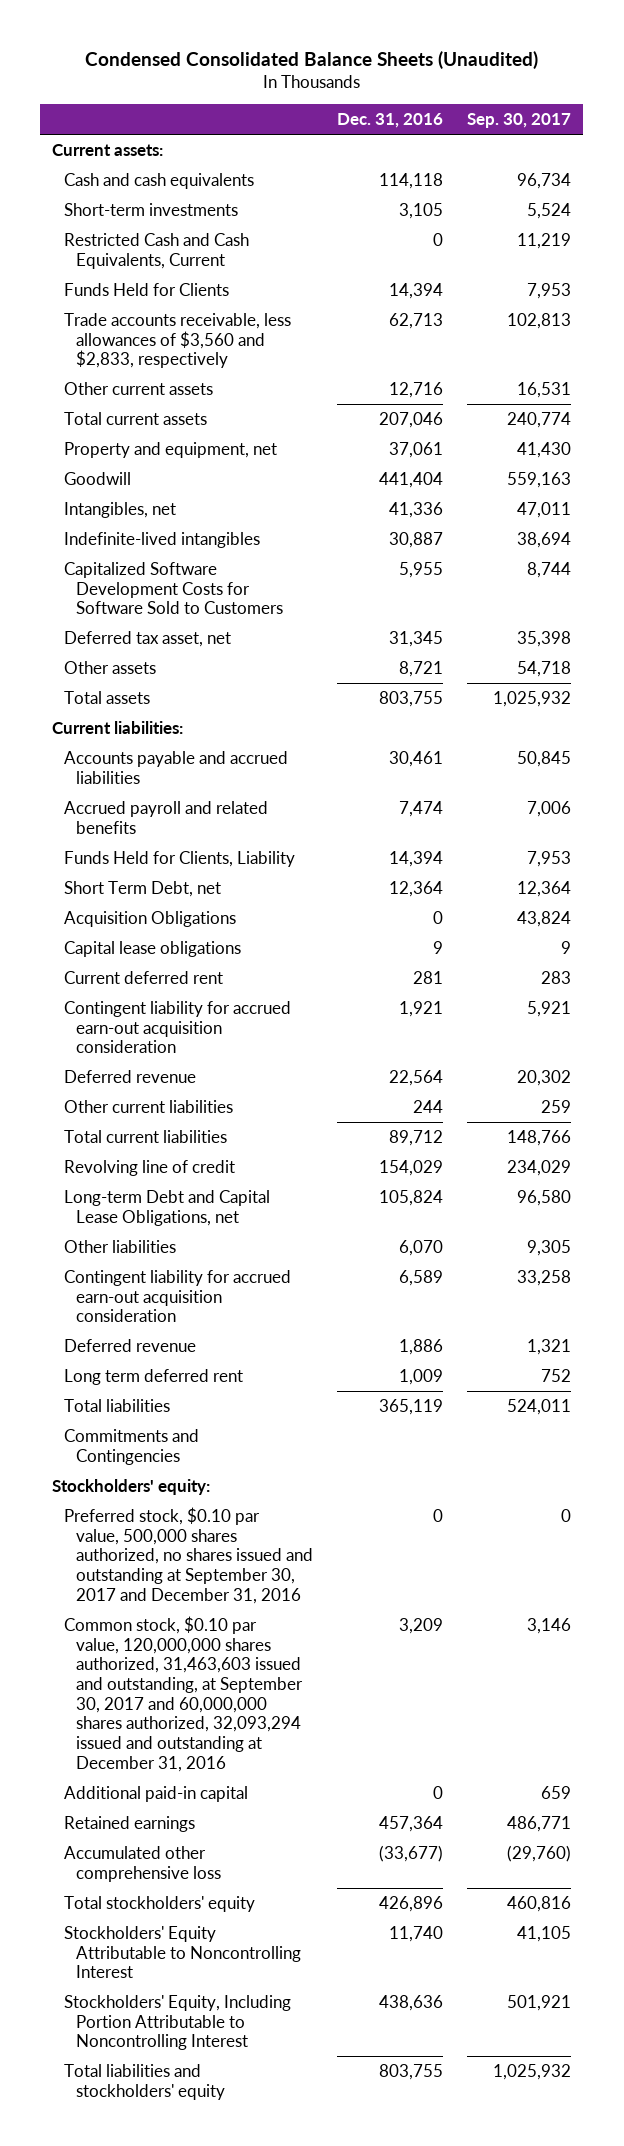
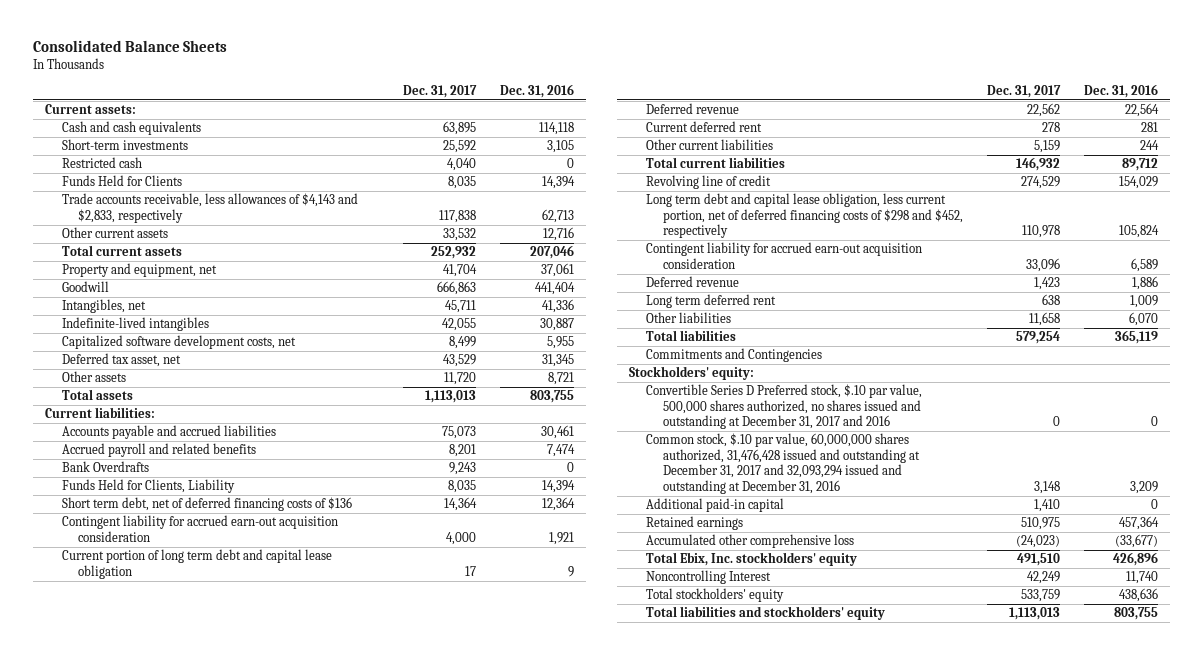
- Condensed Consolidated Balance Sheets (Unaudited)
+ Consolidated Balance Sheets
- | Dec. 31, 2016 | Sep. 30, 2017
+ | Dec. 31, 2017 | Dec. 31, 2016
- Restricted Cash and Cash Equivalents, Current | 0 | 11,219
+ Restricted cash | 4,040 | 0
- Trade accounts receivable, less allowances of $3,560 and $2,833, respectively | 62,713 | 102,813
+ Trade accounts receivable, less allowances of $4,143 and $2,833, respectively | 117,838 | 62,713
- Capitalized Software Development Costs for Software Sold to Customers | 5,955 | 8,744
+ Capitalized software development costs, net | 8,499 | 5,955
+ Bank Overdrafts | 9,243 | 0
- Short Term Debt, net | 12,364 | 12,364
- Acquisition Obligations | 0 | 43,824
- Capital lease obligations | 9 | 9
+ Short term debt, net of deferred financing costs of $136 | 14,364 | 12,364
+ Current portion of long term debt and capital lease obligation | 17 | 9
moved down: Current deferred rent | 278 | 281
- Long-term Debt and Capital Lease Obligations, net | 105,824 | 96,580
+ Long term debt and capital lease obligation, less current portion, net of deferred financing costs of $298 and $452, respectively | 110,978 | 105,824
moved down: Other liabilities | 11,658 | 6,070
- Preferred stock, $0.10 par value, 500,000 shares authorized, no shares issued and outstanding at September 30, 2017 and December 31, 2016 | 0 | 0
- Common stock, $0.10 par value, 120,000,000 shares authorized, 31,463,603 issued and outstanding, at September 30, 2017 and 60,000,000 shares authorized, 32,093,294 issued and outstanding at December 31, 2016 | 3,209 | 3,146
+ Convertible Series D Preferred stock, $.10 par value, 500,000 shares authorized, no shares issued and outstanding at December 31, 2017 and 2016 | 0 | 0
+ Common stock, $.10 par value, 60,000,000 shares authorized, 31,476,428 issued and outstanding at December 31, 2017 and 32,093,294 issued and outstanding at December 31, 2016 | 3,148 | 3,209
- Total stockholders' equity | 426,896 | 460,816
- Stockholders' Equity Attributable to Noncontrolling Interest | 11,740 | 41,105
- Stockholders' Equity, Including Portion Attributable to Noncontrolling Interest | 438,636 | 501,921
+ Total Ebix, Inc. stockholders' equity | 491,510 | 426,896
+ Noncontrolling Interest | 42,249 | 11,740
+ Total stockholders' equity | 533,759 | 438,636

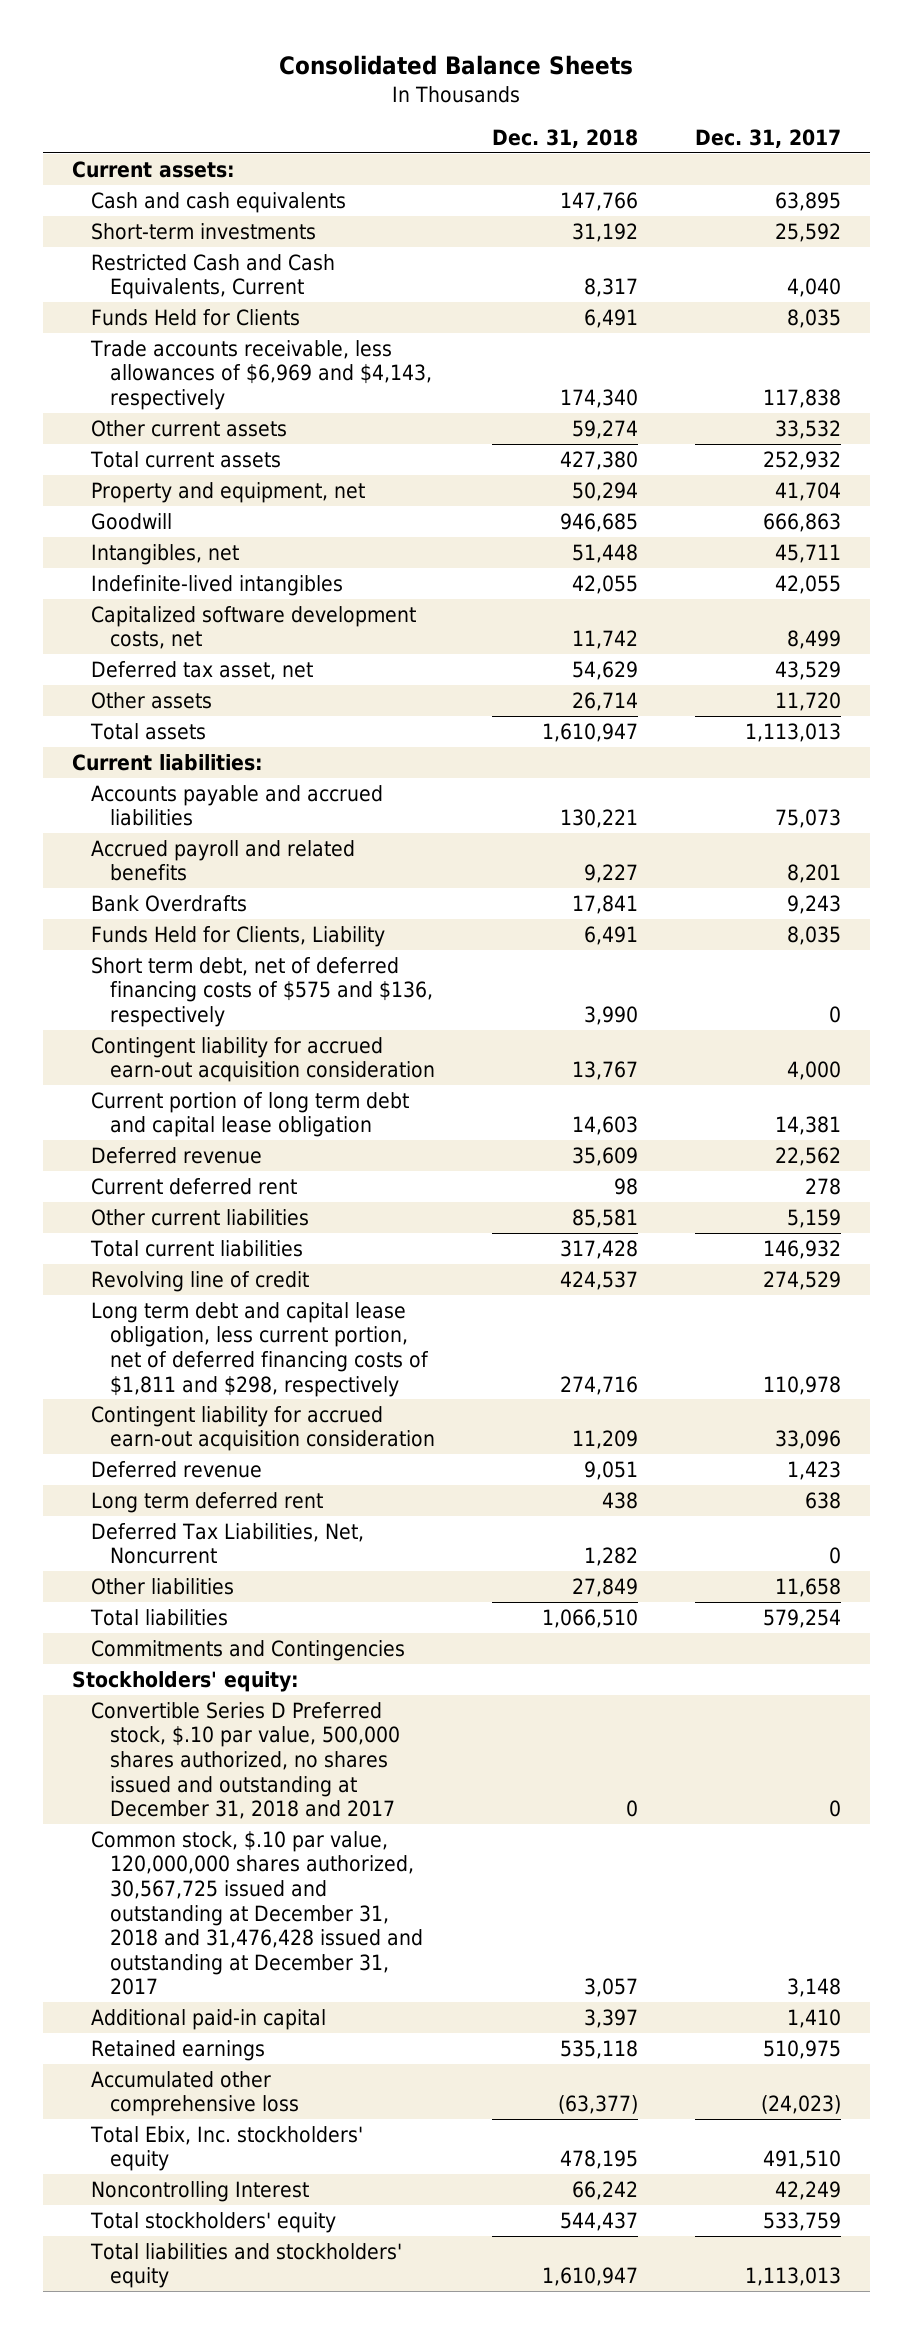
- | Dec. 31, 2017 | Dec. 31, 2016
+ | Dec. 31, 2018 | Dec. 31, 2017
- Restricted cash | 4,040 | 0
+ Restricted Cash and Cash Equivalents, Current | 8,317 | 4,040
- Trade accounts receivable, less allowances of $4,143 and $2,833, respectively | 117,838 | 62,713
+ Trade accounts receivable, less allowances of $6,969 and $4,143, respectively | 174,340 | 117,838
- Short term debt, net of deferred financing costs of $136 | 14,364 | 12,364
+ Short term debt, net of deferred financing costs of $575 and $136, respectively | 3,990 | 0
- Current portion of long term debt and capital lease obligation | 17 | 9
+ Current portion of long term debt and capital lease obligation | 14,603 | 14,381
- Long term debt and capital lease obligation, less current portion, net of deferred financing costs of $298 and $452, respectively | 110,978 | 105,824
+ Long term debt and capital lease obligation, less current portion, net of deferred financing costs of $1,811 and $298, respectively | 274,716 | 110,978
+ Deferred Tax Liabilities, Net, Noncurrent | 1,282 | 0
- Convertible Series D Preferred stock, $.10 par value, 500,000 shares authorized, no shares issued and outstanding at December 31, 2017 and 2016 | 0 | 0
- Common stock, $.10 par value, 60,000,000 shares authorized, 31,476,428 issued and outstanding at December 31, 2017 and 32,093,294 issued and outstanding at December 31, 2016 | 3,148 | 3,209
+ Convertible Series D Preferred stock, $.10 par value, 500,000 shares authorized, no shares issued and outstanding at December 31, 2018 and 2017 | 0 | 0
+ Common stock, $.10 par value, 120,000,000 shares authorized, 30,567,725 issued and outstanding at December 31, 2018 and 31,476,428 issued and outstanding at December 31, 2017 | 3,057 | 3,148

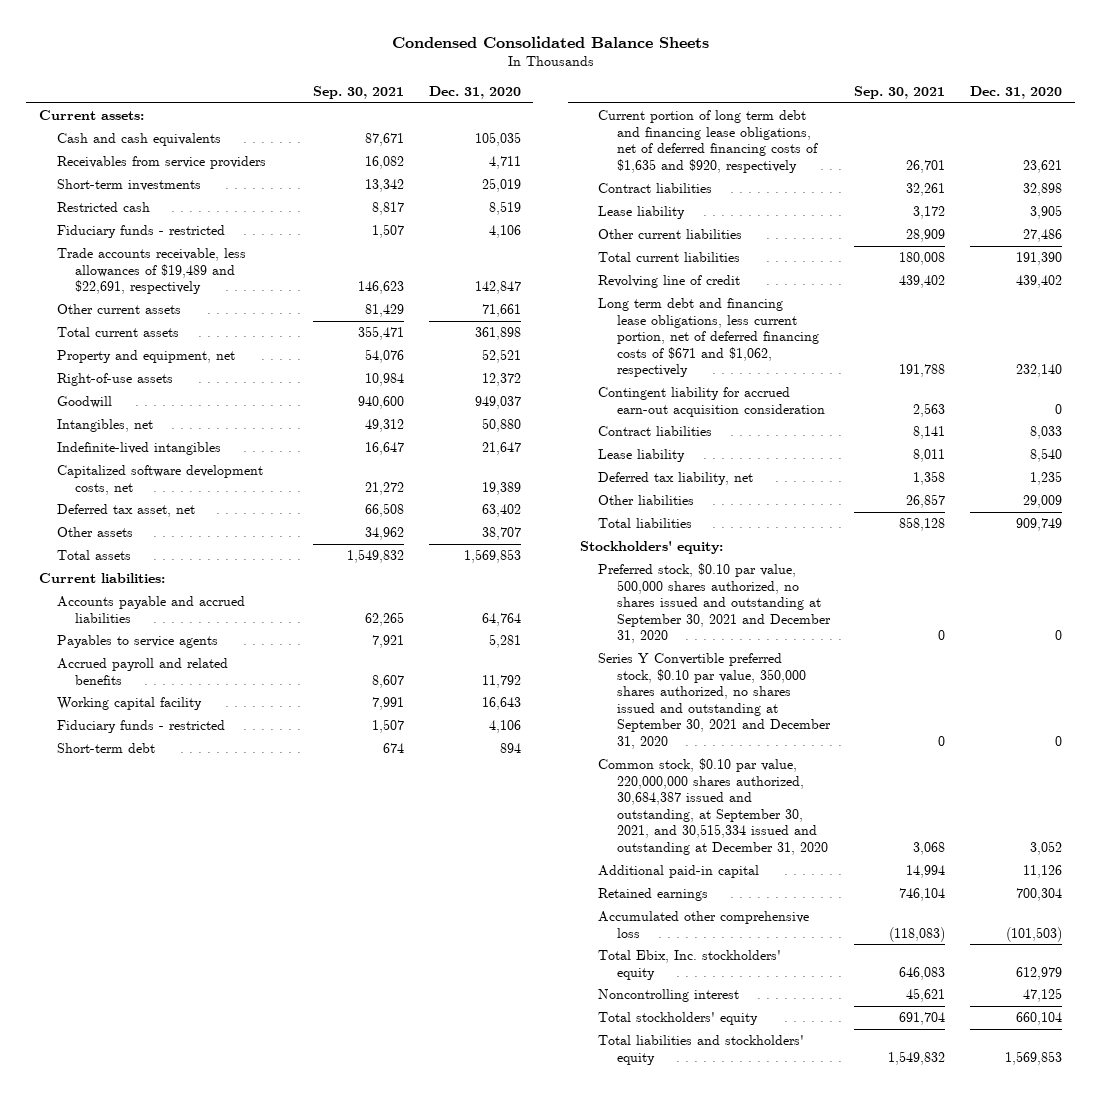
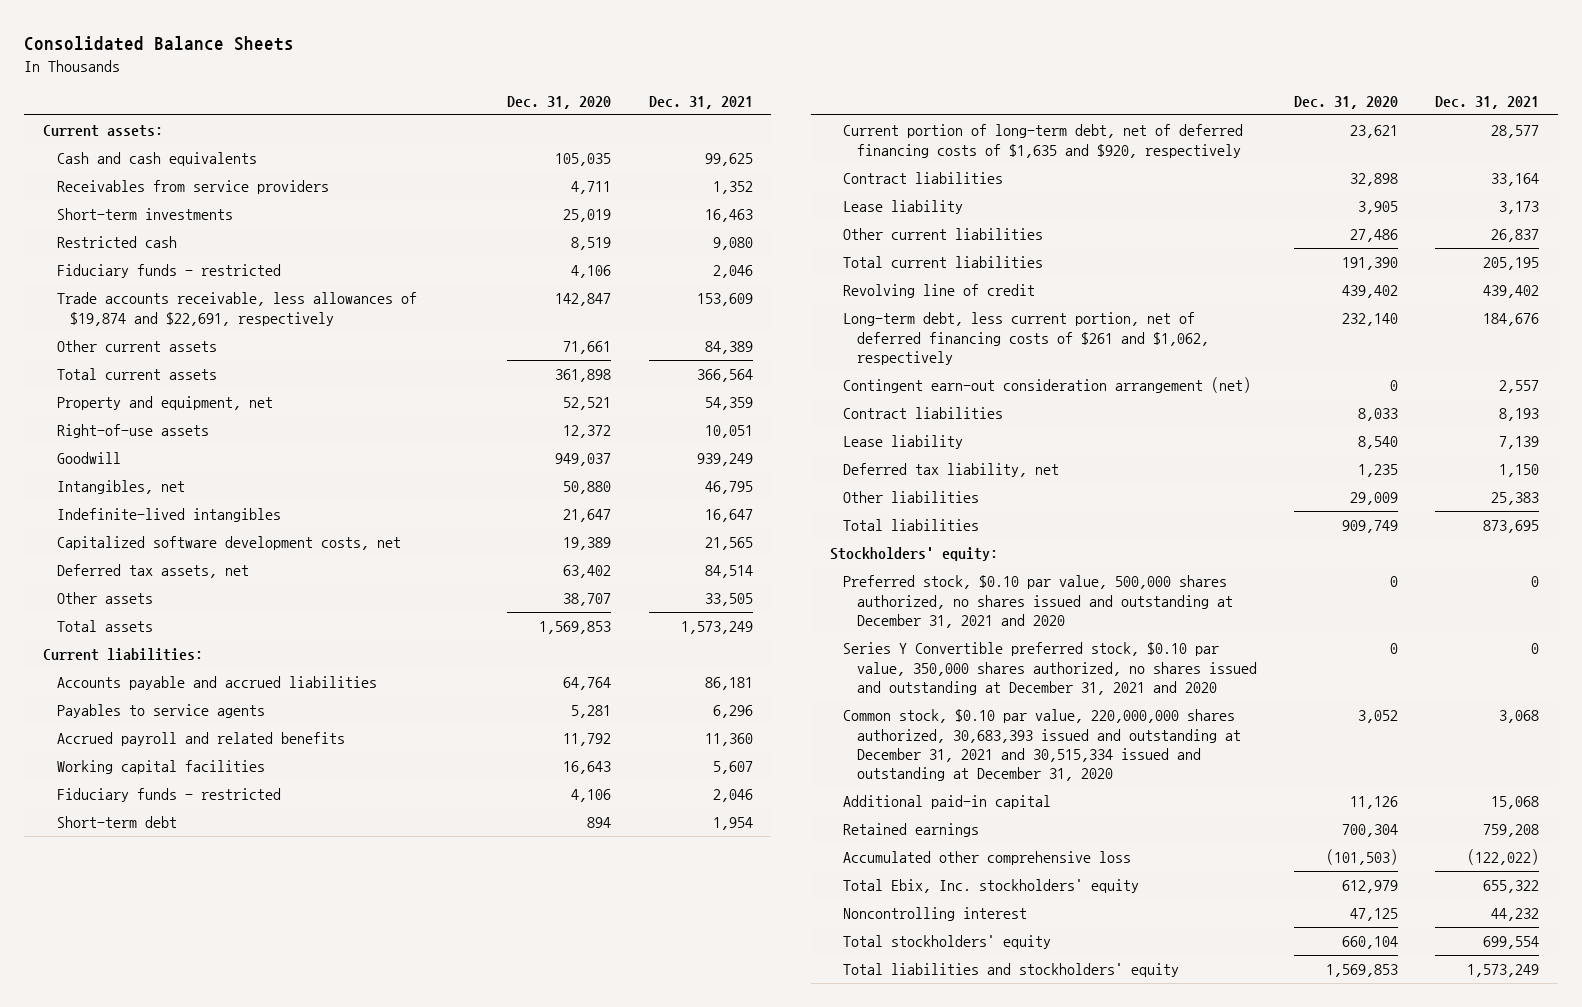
- Condensed Consolidated Balance Sheets
+ Consolidated Balance Sheets
- | Sep. 30, 2021 | Dec. 31, 2020
+ | Dec. 31, 2020 | Dec. 31, 2021
- Trade accounts receivable, less allowances of $19,489 and $22,691, respectively | 146,623 | 142,847
+ Trade accounts receivable, less allowances of $19,874 and $22,691, respectively | 142,847 | 153,609
- Deferred tax asset, net | 66,508 | 63,402
+ Deferred tax assets, net | 63,402 | 84,514
- Working capital facility | 7,991 | 16,643
+ Working capital facilities | 16,643 | 5,607
- Current portion of long term debt and financing lease obligations, net of deferred financing costs of $1,635 and $920, respectively | 26,701 | 23,621
+ Current portion of long-term debt, net of deferred financing costs of $1,635 and $920, respectively | 23,621 | 28,577
- Long term debt and financing lease obligations, less current portion, net of deferred financing costs of $671 and $1,062, respectively | 191,788 | 232,140
- Contingent liability for accrued earn-out acquisition consideration | 2,563 | 0
+ Long-term debt, less current portion, net of deferred financing costs of $261 and $1,062, respectively | 232,140 | 184,676
+ Contingent earn-out consideration arrangement (net) | 0 | 2,557
- Preferred stock, $0.10 par value, 500,000 shares authorized, no shares issued and outstanding at September 30, 2021 and December 31, 2020 | 0 | 0
- Series Y Convertible preferred stock, $0.10 par value, 350,000 shares authorized, no shares issued and outstanding at September 30, 2021 and December 31, 2020 | 0 | 0
- Common stock, $0.10 par value, 220,000,000 shares authorized, 30,684,387 issued and outstanding, at September 30, 2021, and 30,515,334 issued and outstanding at December 31, 2020 | 3,068 | 3,052
+ Preferred stock, $0.10 par value, 500,000 shares authorized, no shares issued and outstanding at December 31, 2021 and 2020 | 0 | 0
+ Series Y Convertible preferred stock, $0.10 par value, 350,000 shares authorized, no shares issued and outstanding at December 31, 2021 and 2020 | 0 | 0
+ Common stock, $0.10 par value, 220,000,000 shares authorized, 30,683,393 issued and outstanding at December 31, 2021 and 30,515,334 issued and outstanding at December 31, 2020 | 3,052 | 3,068

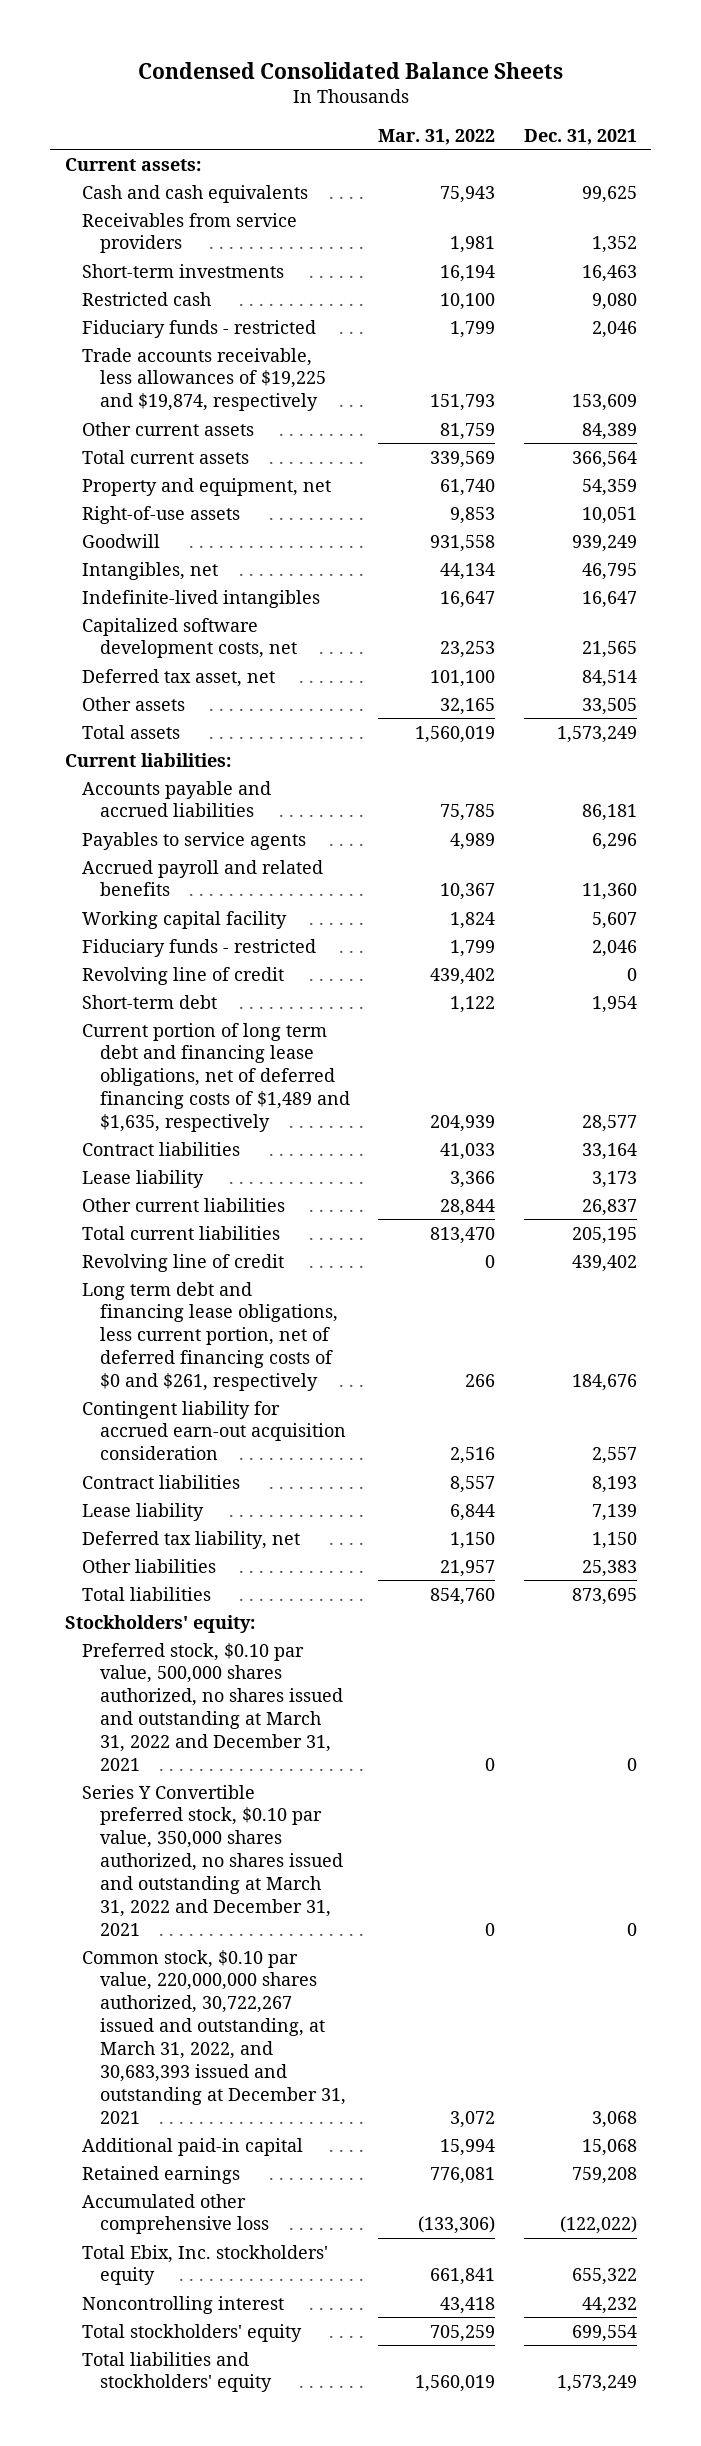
- Consolidated Balance Sheets
+ Condensed Consolidated Balance Sheets
- | Dec. 31, 2020 | Dec. 31, 2021
+ | Mar. 31, 2022 | Dec. 31, 2021
- Trade accounts receivable, less allowances of $19,874 and $22,691, respectively | 142,847 | 153,609
+ Trade accounts receivable, less allowances of $19,225 and $19,874, respectively | 151,793 | 153,609
- Deferred tax assets, net | 63,402 | 84,514
+ Deferred tax asset, net | 101,100 | 84,514
- Working capital facilities | 16,643 | 5,607
+ Working capital facility | 1,824 | 5,607
+ Revolving line of credit | 439,402 | 0
- Current portion of long-term debt, net of deferred financing costs of $1,635 and $920, respectively | 23,621 | 28,577
+ Current portion of long term debt and financing lease obligations, net of deferred financing costs of $1,489 and $1,635, respectively | 204,939 | 28,577
- Long-term debt, less current portion, net of deferred financing costs of $261 and $1,062, respectively | 232,140 | 184,676
- Contingent earn-out consideration arrangement (net) | 0 | 2,557
+ Long term debt and financing lease obligations, less current portion, net of deferred financing costs of $0 and $261, respectively | 266 | 184,676
+ Contingent liability for accrued earn-out acquisition consideration | 2,516 | 2,557
- Preferred stock, $0.10 par value, 500,000 shares authorized, no shares issued and outstanding at December 31, 2021 and 2020 | 0 | 0
- Series Y Convertible preferred stock, $0.10 par value, 350,000 shares authorized, no shares issued and outstanding at December 31, 2021 and 2020 | 0 | 0
- Common stock, $0.10 par value, 220,000,000 shares authorized, 30,683,393 issued and outstanding at December 31, 2021 and 30,515,334 issued and outstanding at December 31, 2020 | 3,052 | 3,068
+ Preferred stock, $0.10 par value, 500,000 shares authorized, no shares issued and outstanding at March 31, 2022 and December 31, 2021 | 0 | 0
+ Series Y Convertible preferred stock, $0.10 par value, 350,000 shares authorized, no shares issued and outstanding at March 31, 2022 and December 31, 2021 | 0 | 0
+ Common stock, $0.10 par value, 220,000,000 shares authorized, 30,722,267 issued and outstanding, at March 31, 2022, and 30,683,393 issued and outstanding at December 31, 2021 | 3,072 | 3,068

